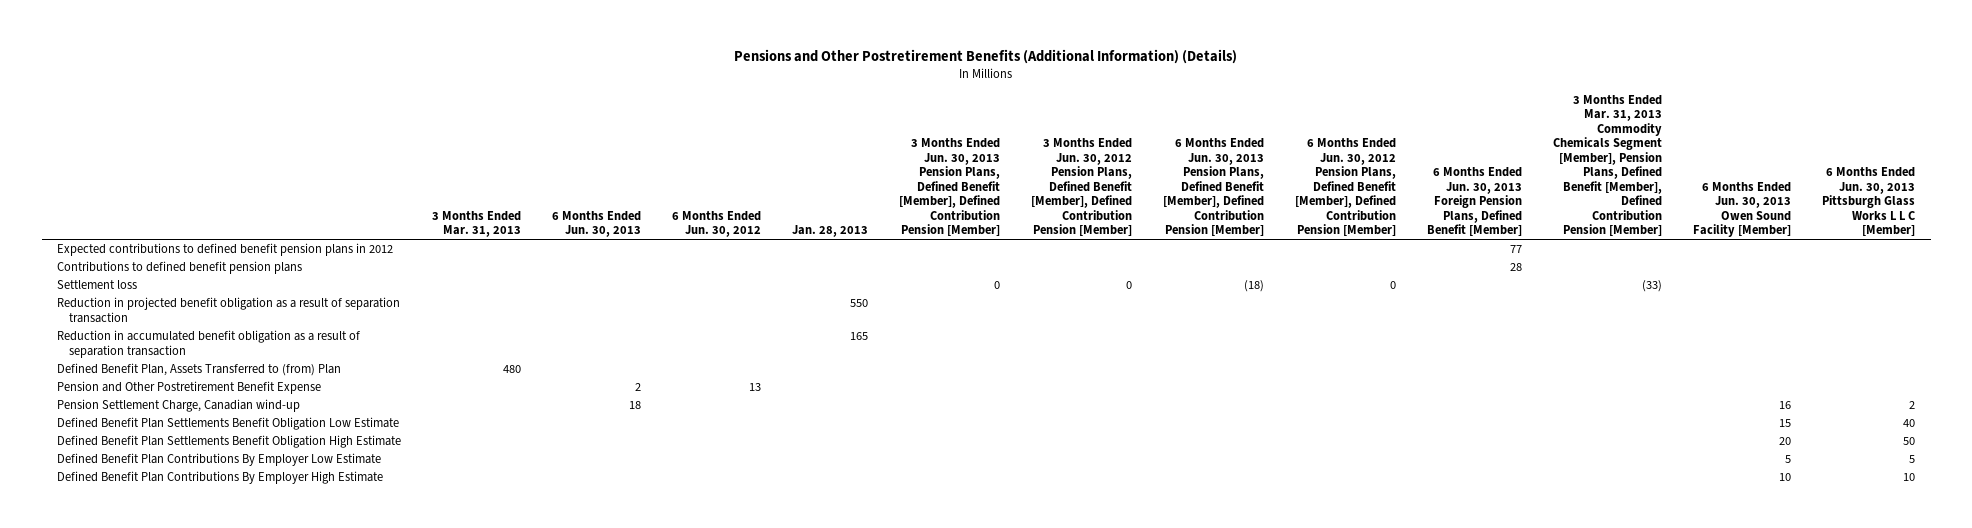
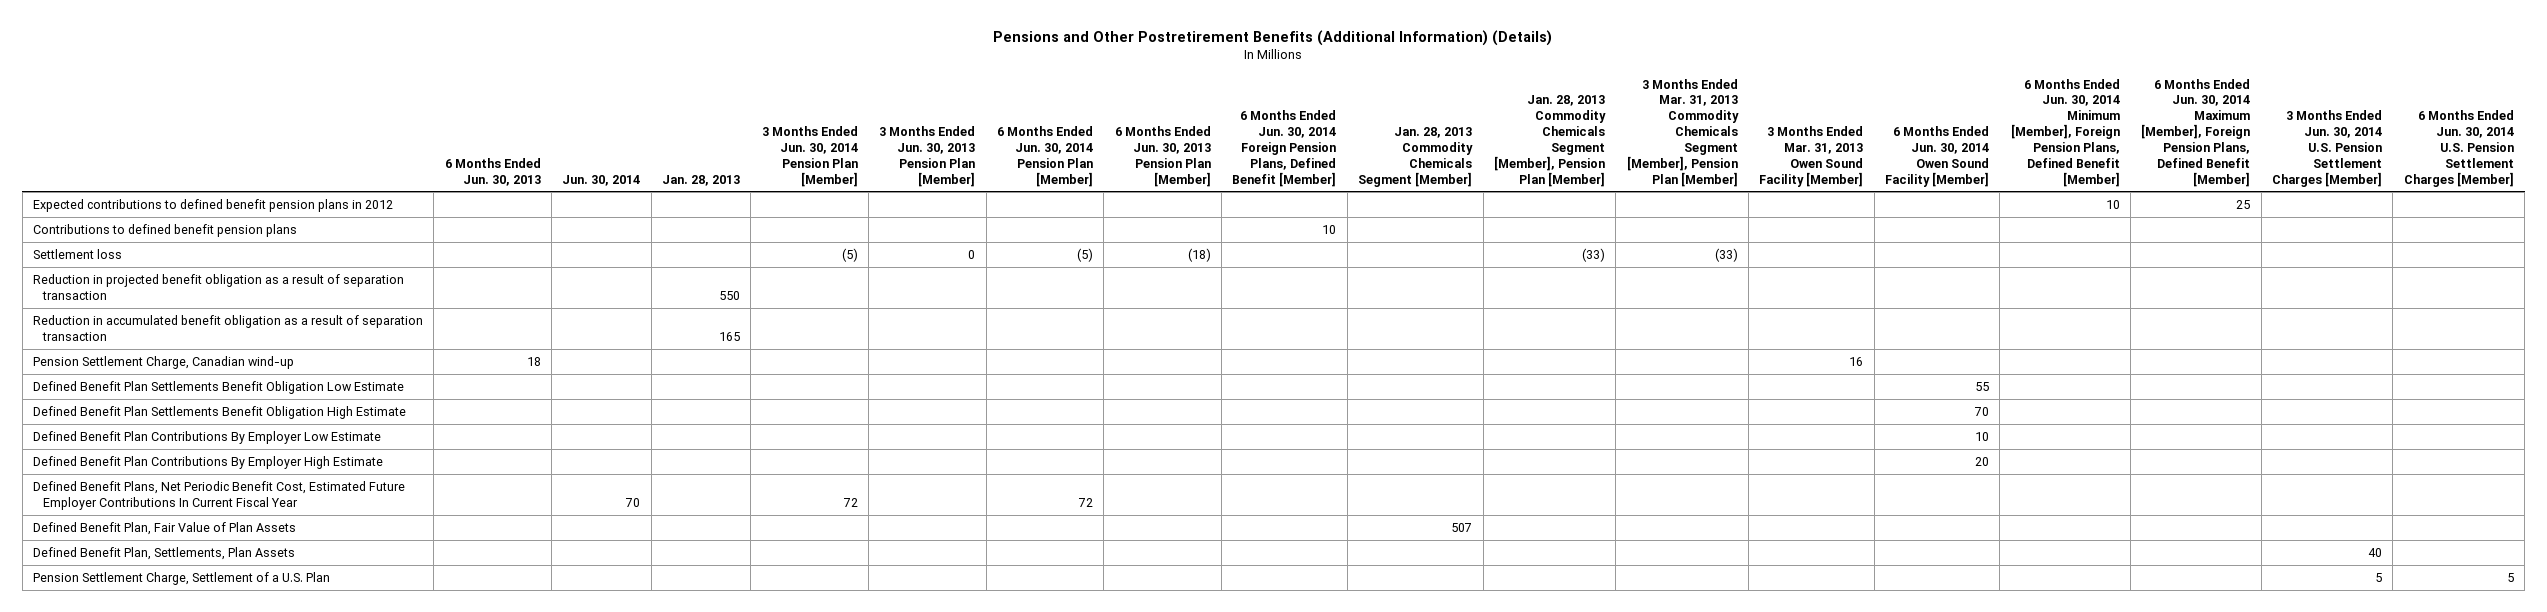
- | 3 Months Ended Mar. 31, 2013 | 6 Months Ended Jun. 30, 2013 | 6 Months Ended Jun. 30, 2012 | Jan. 28, 2013 | 3 Months Ended Jun. 30, 2013 Pension Plans, Defined Benefit [Member], Defined Contribution Pension [Member] | 3 Months Ended Jun. 30, 2012 Pension Plans, Defined Benefit [Member], Defined Contribution Pension [Member] | 6 Months Ended Jun. 30, 2013 Pension Plans, Defined Benefit [Member], Defined Contribution Pension [Member] | 6 Months Ended Jun. 30, 2012 Pension Plans, Defined Benefit [Member], Defined Contribution Pension [Member] | 6 Months Ended Jun. 30, 2013 Foreign Pension Plans, Defined Benefit [Member] | 3 Months Ended Mar. 31, 2013 Commodity Chemicals Segment [Member], Pension Plans, Defined Benefit [Member], Defined Contribution Pension [Member] | 6 Months Ended Jun. 30, 2013 Owen Sound Facility [Member] | 6 Months Ended Jun. 30, 2013 Pittsburgh Glass Works L L C [Member]
+ | 6 Months Ended Jun. 30, 2013 | Jun. 30, 2014 | Jan. 28, 2013 | 3 Months Ended Jun. 30, 2014 Pension Plan [Member] | 3 Months Ended Jun. 30, 2013 Pension Plan [Member] | 6 Months Ended Jun. 30, 2014 Pension Plan [Member] | 6 Months Ended Jun. 30, 2013 Pension Plan [Member] | 6 Months Ended Jun. 30, 2014 Foreign Pension Plans, Defined Benefit [Member] | Jan. 28, 2013 Commodity Chemicals Segment [Member] | Jan. 28, 2013 Commodity Chemicals Segment [Member], Pension Plan [Member] | 3 Months Ended Mar. 31, 2013 Commodity Chemicals Segment [Member], Pension Plan [Member] | 3 Months Ended Mar. 31, 2013 Owen Sound Facility [Member] | 6 Months Ended Jun. 30, 2014 Owen Sound Facility [Member] | 6 Months Ended Jun. 30, 2014 Minimum [Member], Foreign Pension Plans, Defined Benefit [Member] | 6 Months Ended Jun. 30, 2014 Maximum [Member], Foreign Pension Plans, Defined Benefit [Member] | 3 Months Ended Jun. 30, 2014 U.S. Pension Settlement Charges [Member] | 6 Months Ended Jun. 30, 2014 U.S. Pension Settlement Charges [Member]
- Defined Benefit Plan, Assets Transferred to (from) Plan | 480 | | | | | | | | | | |
- Pension and Other Postretirement Benefit Expense | | 2 | 13 | | | | | | | | |
+ Defined Benefit Plans, Net Periodic Benefit Cost, Estimated Future Employer Contributions In Current Fiscal Year | | 70 | | 72 | | 72 | | | | | | | | | | |
+ Defined Benefit Plan, Fair Value of Plan Assets | | | | | | | | | 507 | | | | | | | |
+ Defined Benefit Plan, Settlements, Plan Assets | | | | | | | | | | | | | | | | 40 |
+ Pension Settlement Charge, Settlement of a U.S. Plan | | | | | | | | | | | | | | | | 5 | 5

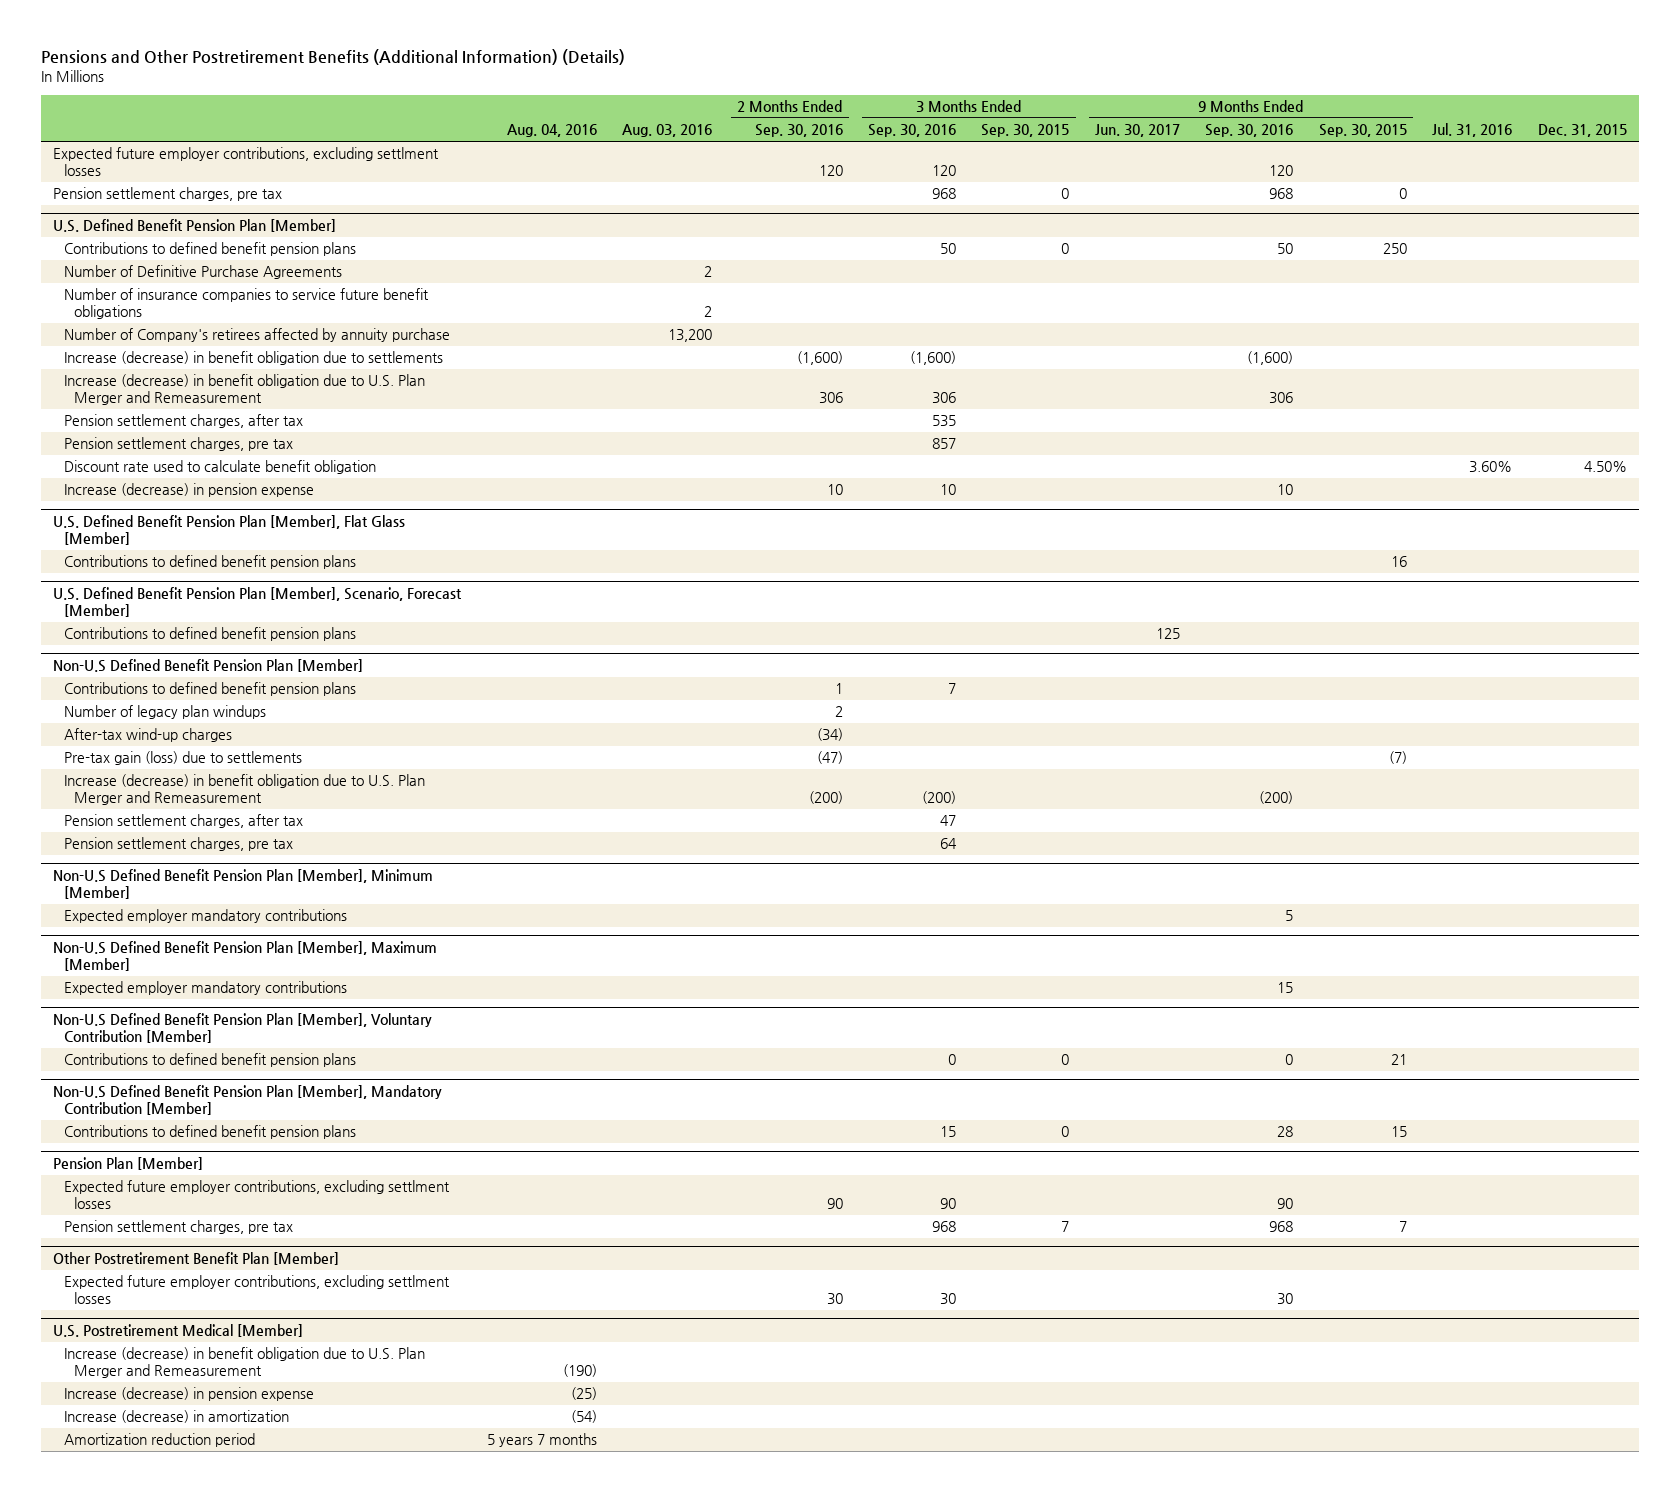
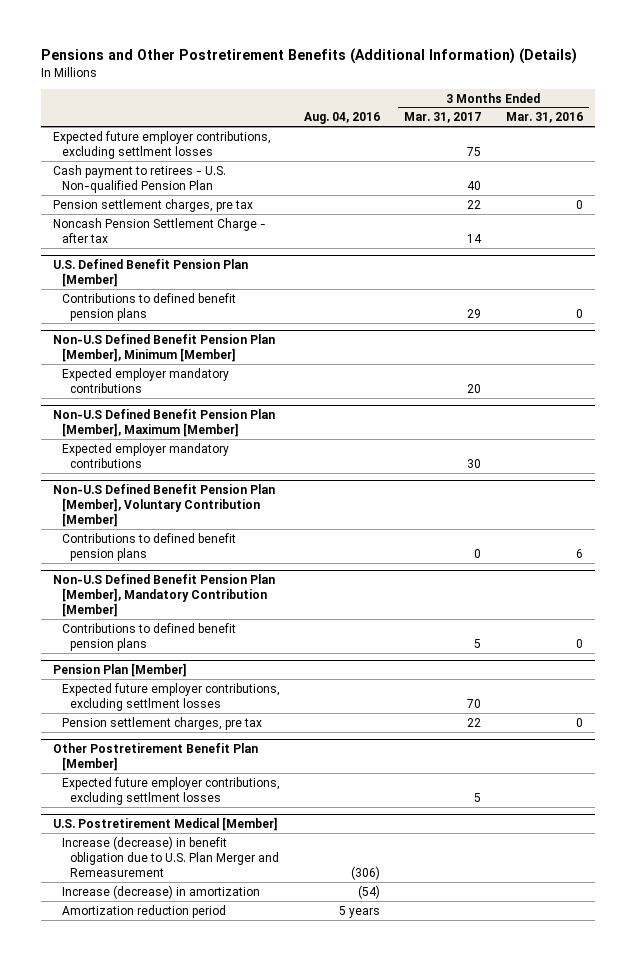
- | Aug. 04, 2016 | Aug. 03, 2016 | 2 Months Ended Sep. 30, 2016 | 3 Months Ended Sep. 30, 2016 | 3 Months Ended Sep. 30, 2015 | 9 Months Ended Jun. 30, 2017 | 9 Months Ended Sep. 30, 2016 | 9 Months Ended Sep. 30, 2015 | Jul. 31, 2016 | Dec. 31, 2015
+ | Aug. 04, 2016 | 3 Months Ended Mar. 31, 2017 | 3 Months Ended Mar. 31, 2016
+ Cash payment to retirees - U.S. Non-qualified Pension Plan | | 40 |
+ Noncash Pension Settlement Charge - after tax | | 14 |
@ U.S. Defined Benefit Pension Plan [Member]
- Number of Definitive Purchase Agreements | | 2 | | | | | | | |
- Number of insurance companies to service future benefit obligations | | 2 | | | | | | | |
- Number of Company's retirees affected by annuity purchase | | 13,200 | | | | | | | |
- Increase (decrease) in benefit obligation due to settlements | | | (1,600) | (1,600) | | | (1,600) | | |
- Increase (decrease) in benefit obligation due to U.S. Plan Merger and Remeasurement | | | 306 | 306 | | | 306 | | |
- Pension settlement charges, after tax | | | | 535 | | | | | |
- Pension settlement charges, pre tax | | | | 857 | | | | | |
- Discount rate used to calculate benefit obligation | | | | | | | | | 3.60% | 4.50%
- Increase (decrease) in pension expense | | | 10 | 10 | | | 10 | | |
- U.S. Defined Benefit Pension Plan [Member], Flat Glass [Member]
- Contributions to defined benefit pension plans | | | | | | | | 16 | |
- U.S. Defined Benefit Pension Plan [Member], Scenario, Forecast [Member]
- Contributions to defined benefit pension plans | | | | | | 125 | | | |
- Non-U.S Defined Benefit Pension Plan [Member]
- Contributions to defined benefit pension plans | | | 1 | 7 | | | | | |
- Number of legacy plan windups | | | 2 | | | | | | |
- After-tax wind-up charges | | | (34) | | | | | | |
- Pre-tax gain (loss) due to settlements | | | (47) | | | | | (7) | |
- Increase (decrease) in benefit obligation due to U.S. Plan Merger and Remeasurement | | | (200) | (200) | | | (200) | | |
- Pension settlement charges, after tax | | | | 47 | | | | | |
- Pension settlement charges, pre tax | | | | 64 | | | | | |
@ U.S. Postretirement Medical [Member]
- Increase (decrease) in benefit obligation due to U.S. Plan Merger and Remeasurement | (190) | | | | | | | | |
- Increase (decrease) in pension expense | (25) | | | | | | | | |
+ Increase (decrease) in benefit obligation due to U.S. Plan Merger and Remeasurement | (306) | |
- Amortization reduction period | 5 years 7 months | | | | | | | | |
+ Amortization reduction period | 5 years | |

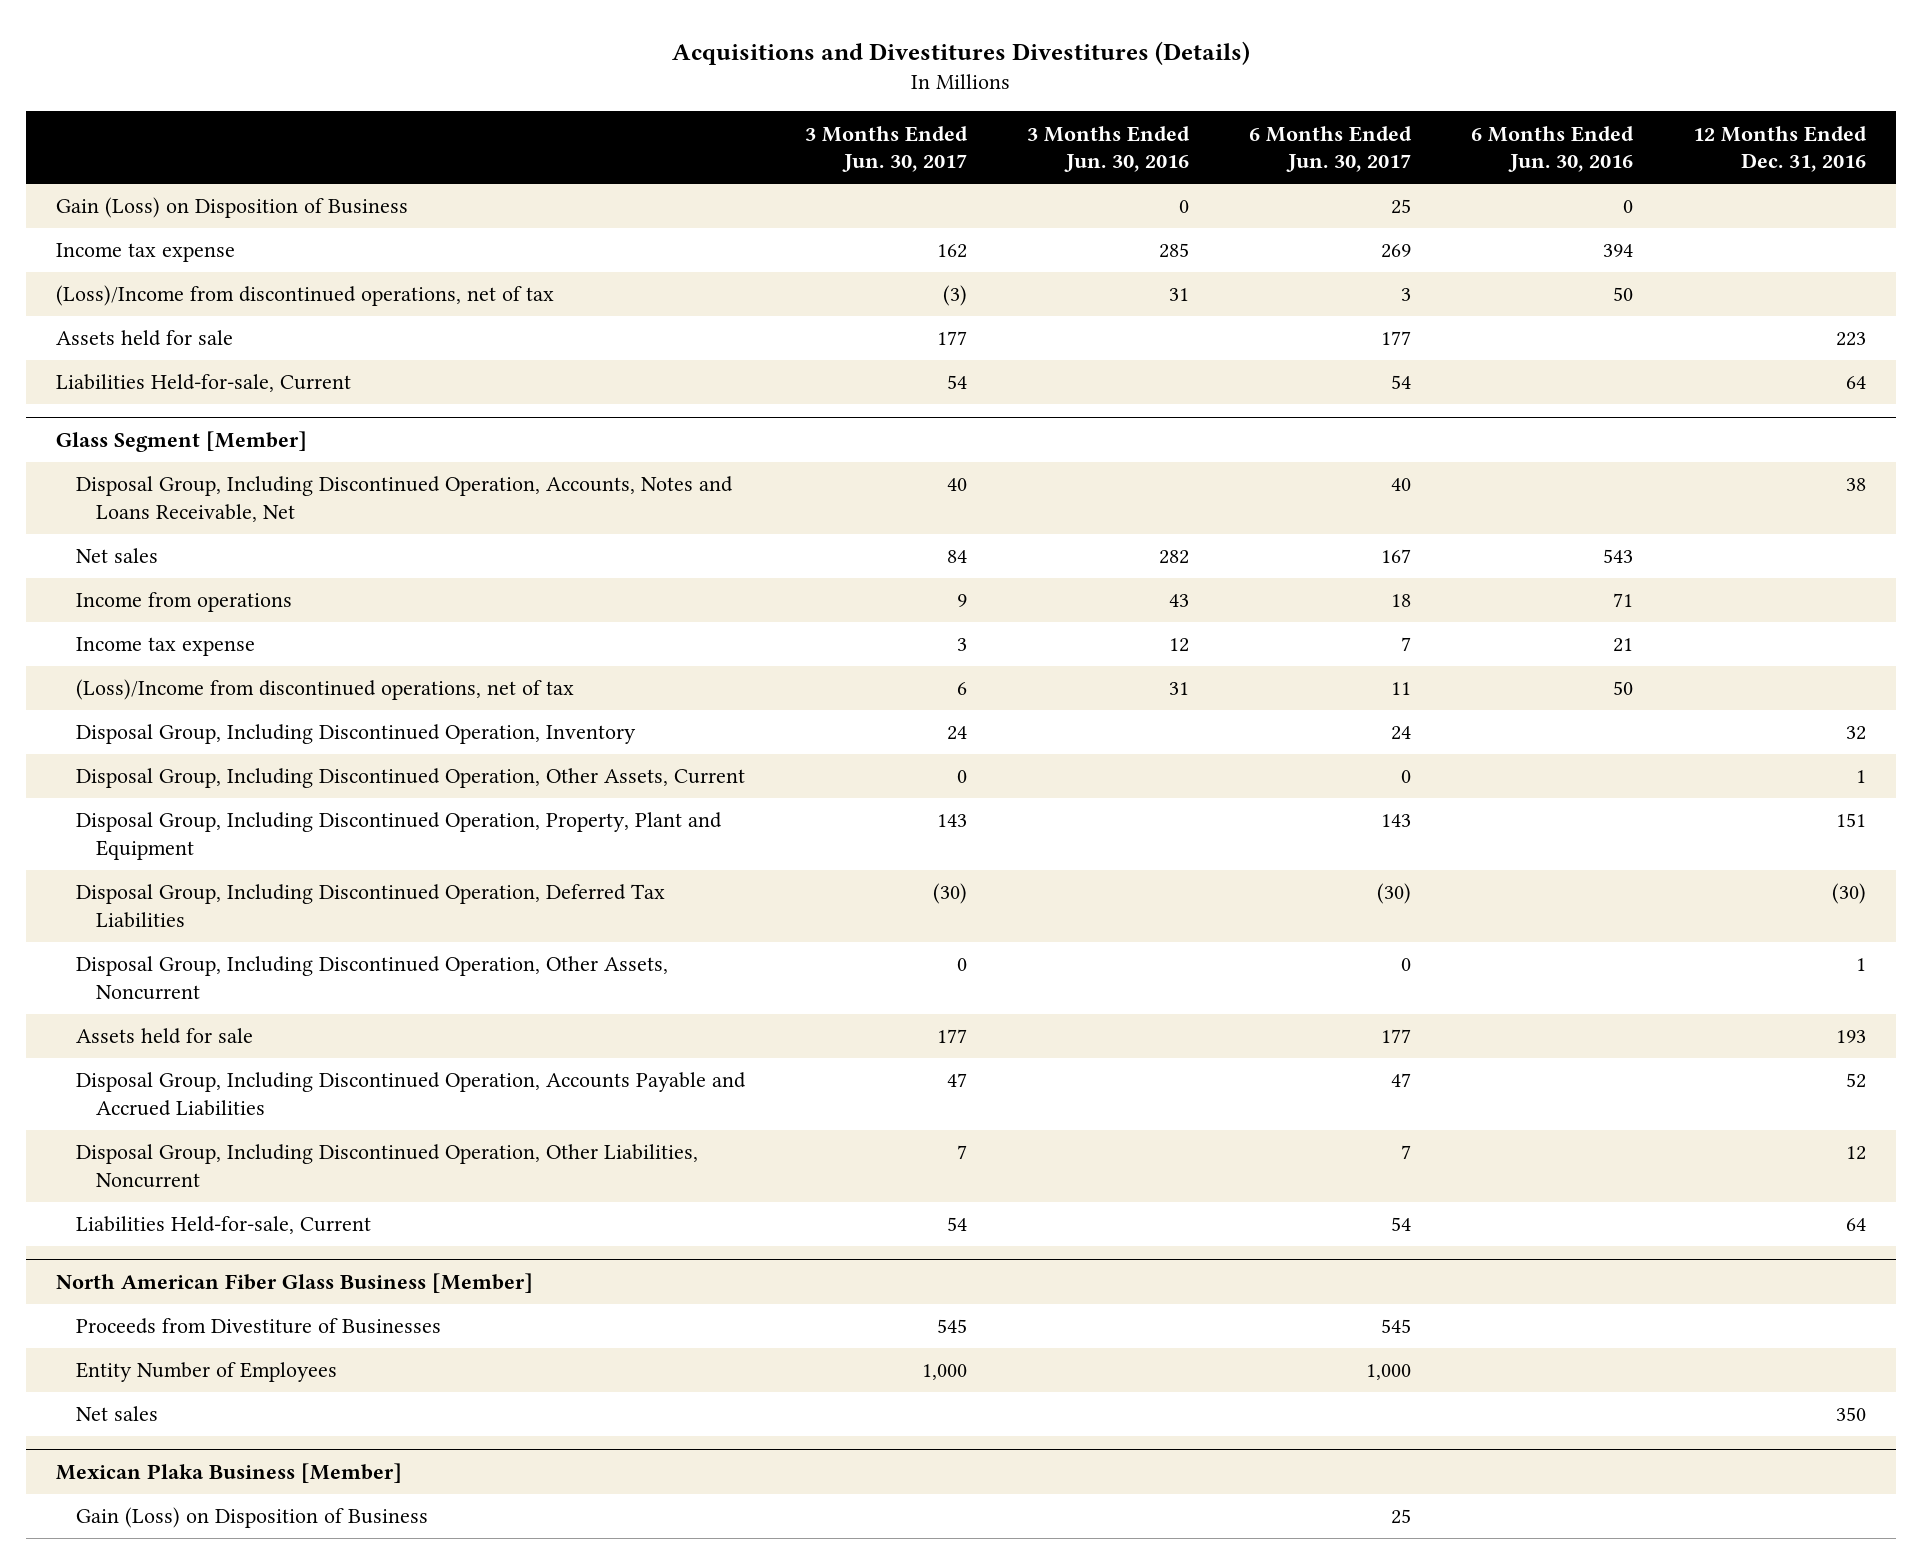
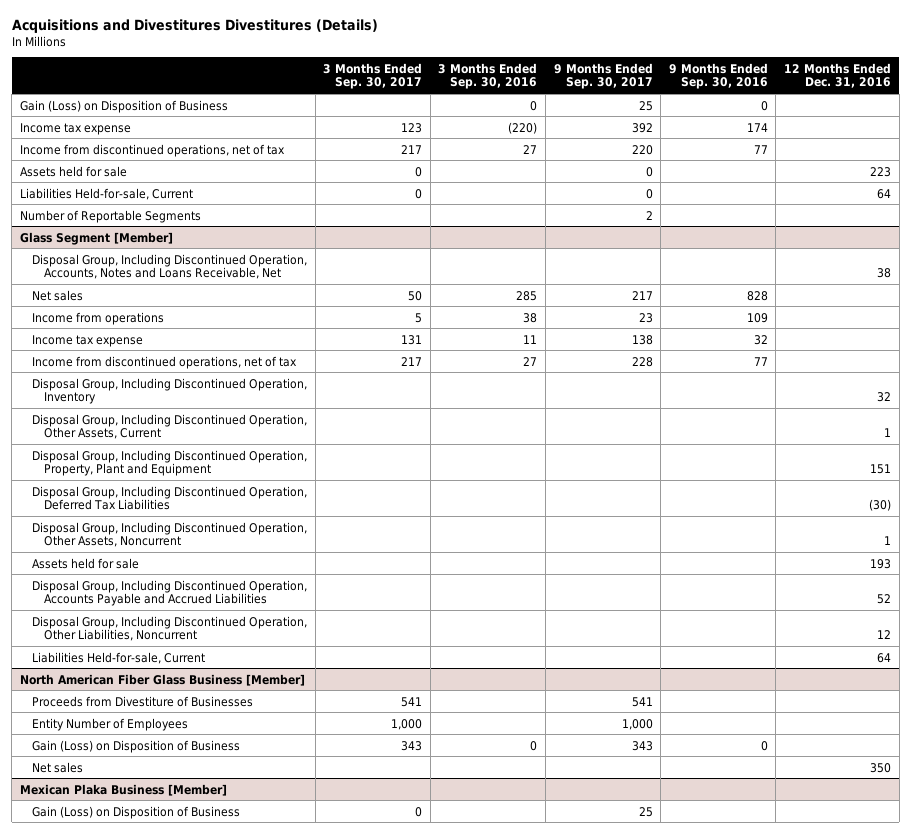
- | 3 Months Ended Jun. 30, 2017 | 3 Months Ended Jun. 30, 2016 | 6 Months Ended Jun. 30, 2017 | 6 Months Ended Jun. 30, 2016 | 12 Months Ended Dec. 31, 2016
+ | 3 Months Ended Sep. 30, 2017 | 3 Months Ended Sep. 30, 2016 | 9 Months Ended Sep. 30, 2017 | 9 Months Ended Sep. 30, 2016 | 12 Months Ended Dec. 31, 2016
- (Loss)/Income from discontinued operations, net of tax | (3) | 31 | 3 | 50 |
+ Income from discontinued operations, net of tax | 217 | 27 | 220 | 77 |
+ Number of Reportable Segments | | | 2 | |
@ Glass Segment [Member]
- (Loss)/Income from discontinued operations, net of tax | 6 | 31 | 11 | 50 |
+ Income from discontinued operations, net of tax | 217 | 27 | 228 | 77 |
@ North American Fiber Glass Business [Member]
+ Gain (Loss) on Disposition of Business | 343 | 0 | 343 | 0 |

